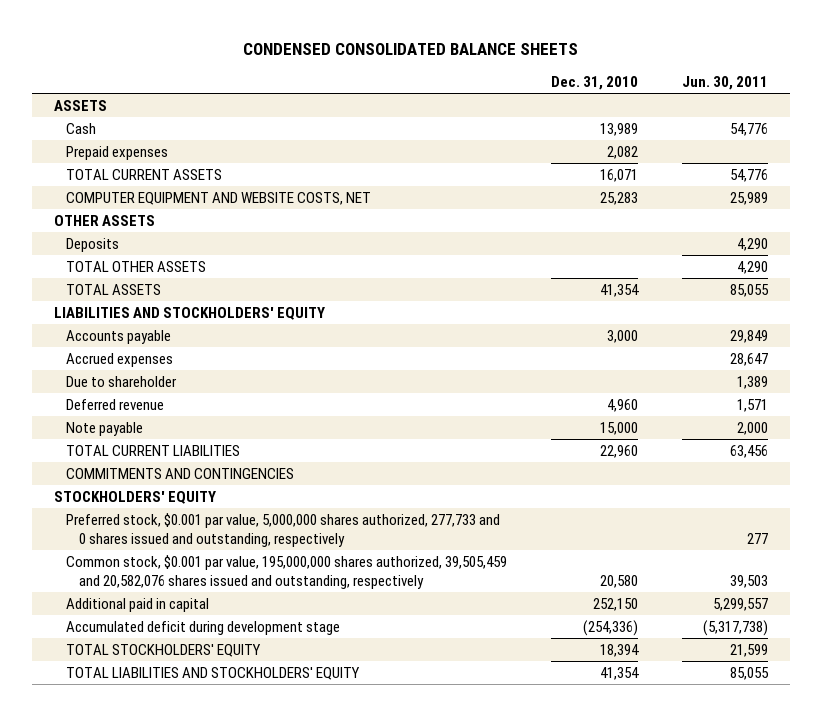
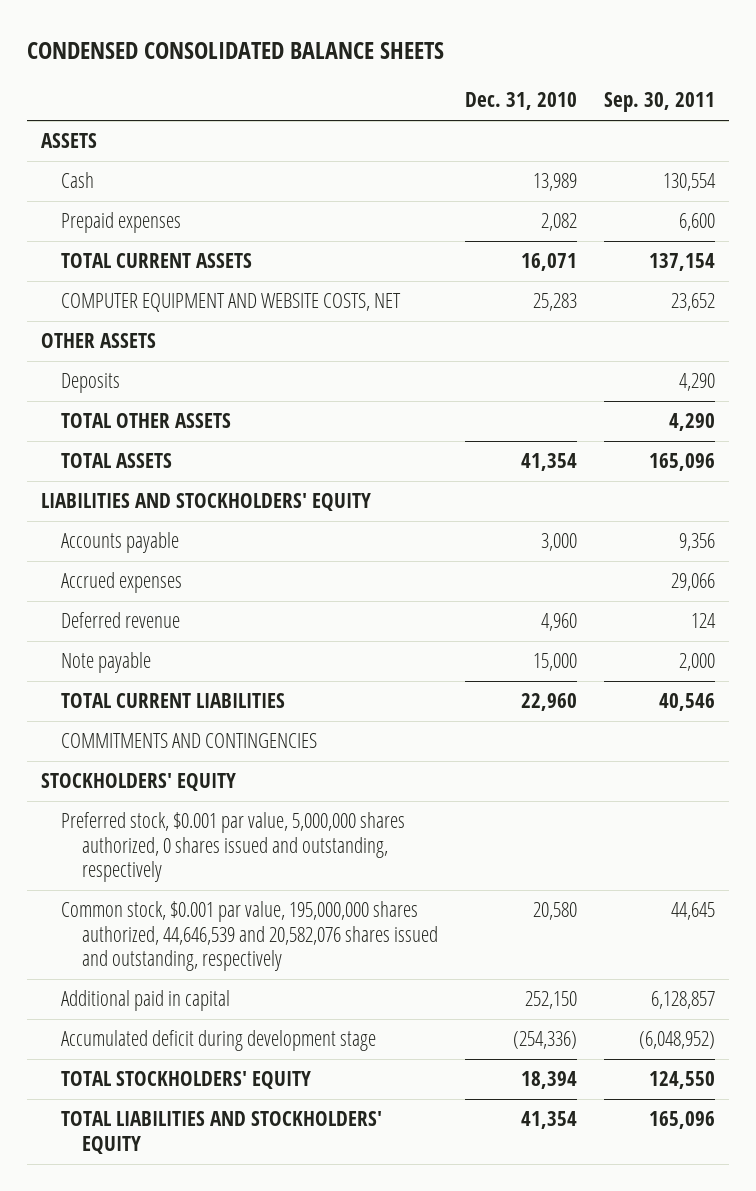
- | Dec. 31, 2010 | Jun. 30, 2011
+ | Dec. 31, 2010 | Sep. 30, 2011
- Due to shareholder | | 1,389
- Preferred stock, $0.001 par value, 5,000,000 shares authorized, 277,733 and 0 shares issued and outstanding, respectively | | 277
- Common stock, $0.001 par value, 195,000,000 shares authorized, 39,505,459 and 20,582,076 shares issued and outstanding, respectively | 20,580 | 39,503
+ Preferred stock, $0.001 par value, 5,000,000 shares authorized, 0 shares issued and outstanding, respectively
+ Common stock, $0.001 par value, 195,000,000 shares authorized, 44,646,539 and 20,582,076 shares issued and outstanding, respectively | 20,580 | 44,645

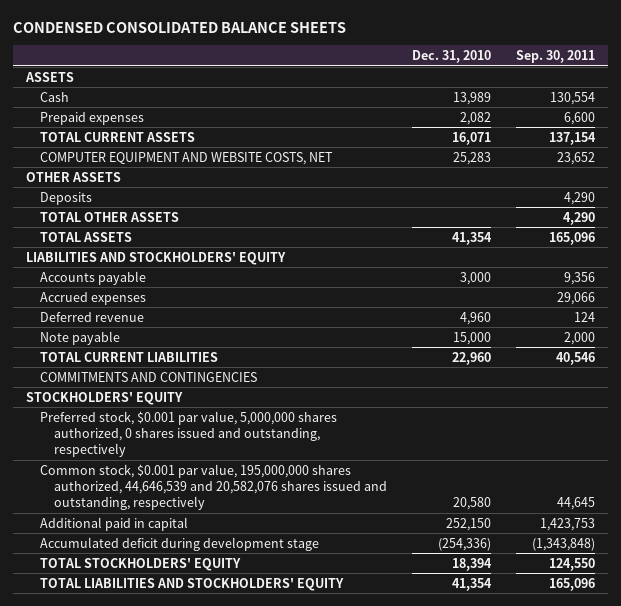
- Additional paid in capital | 252,150 | 6,128,857
- Accumulated deficit during development stage | (254,336) | (6,048,952)
+ Additional paid in capital | 252,150 | 1,423,753
+ Accumulated deficit during development stage | (254,336) | (1,343,848)

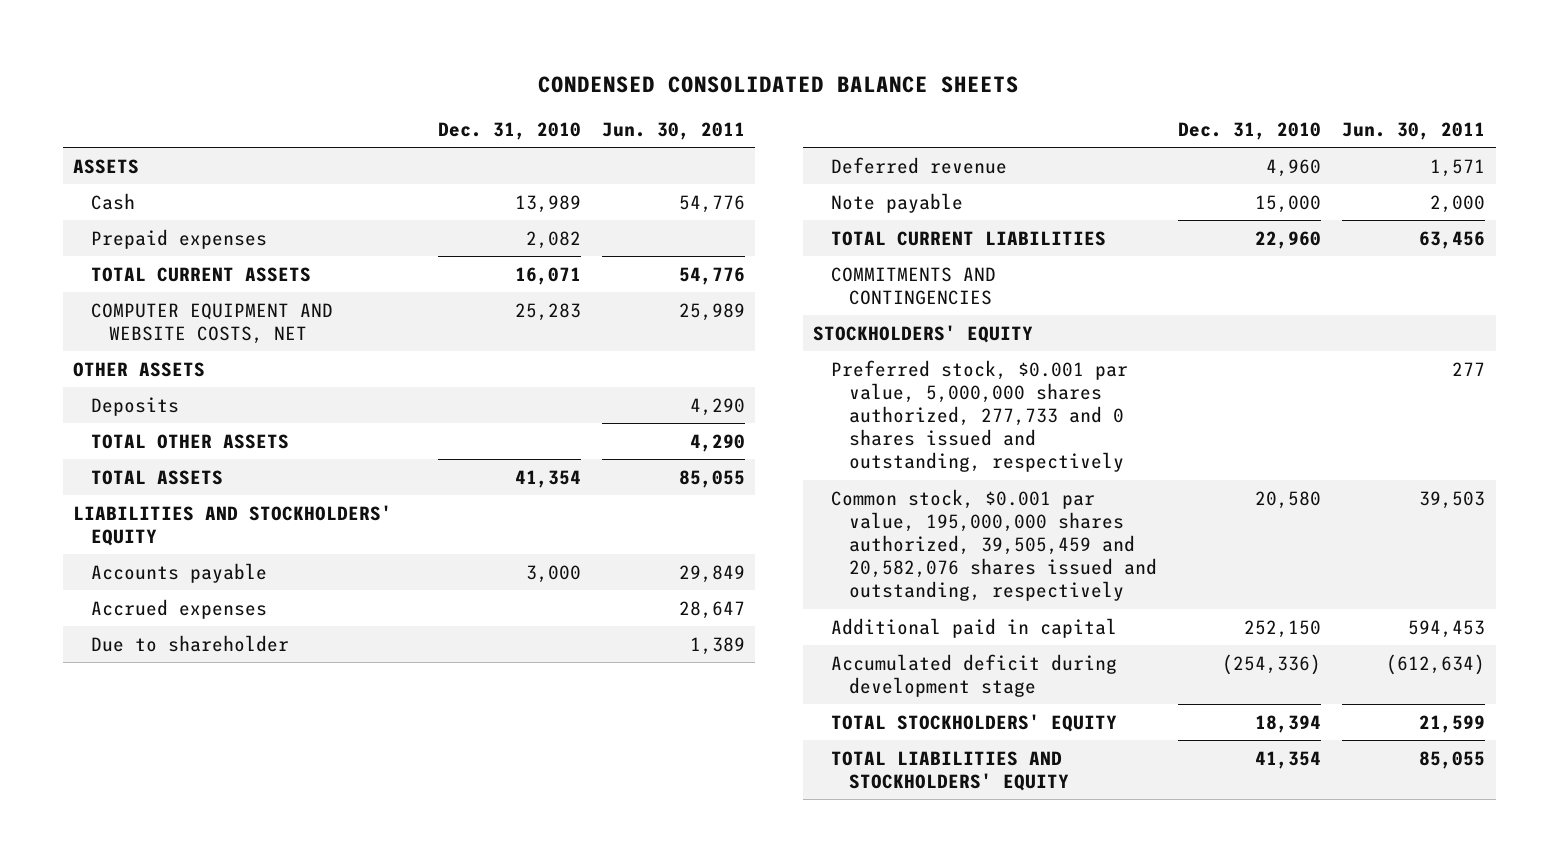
- | Dec. 31, 2010 | Sep. 30, 2011
+ | Dec. 31, 2010 | Jun. 30, 2011
+ Due to shareholder | | 1,389
- Preferred stock, $0.001 par value, 5,000,000 shares authorized, 0 shares issued and outstanding, respectively
- Common stock, $0.001 par value, 195,000,000 shares authorized, 44,646,539 and 20,582,076 shares issued and outstanding, respectively | 20,580 | 44,645
+ Preferred stock, $0.001 par value, 5,000,000 shares authorized, 277,733 and 0 shares issued and outstanding, respectively | | 277
+ Common stock, $0.001 par value, 195,000,000 shares authorized, 39,505,459 and 20,582,076 shares issued and outstanding, respectively | 20,580 | 39,503

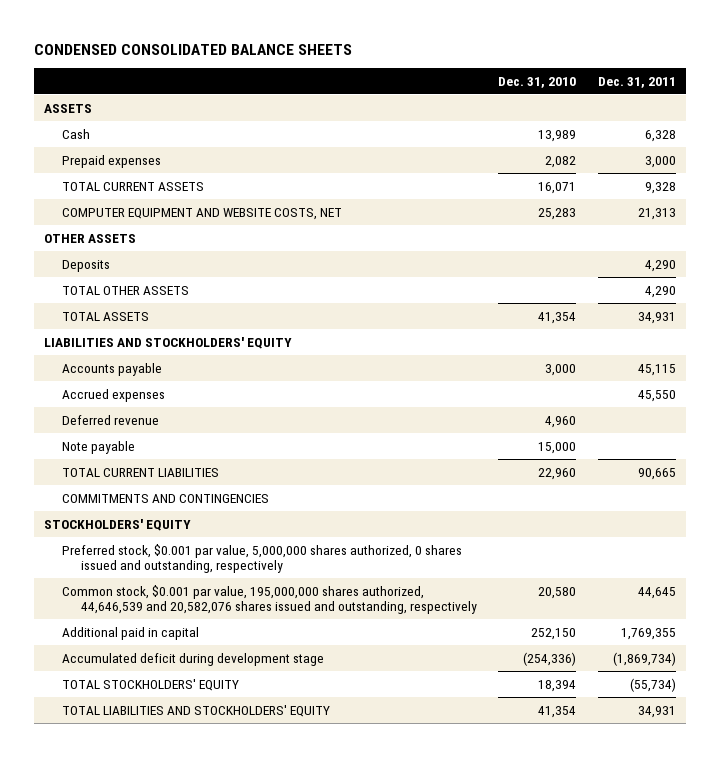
- | Dec. 31, 2010 | Jun. 30, 2011
+ | Dec. 31, 2010 | Dec. 31, 2011
- Due to shareholder | | 1,389
- Preferred stock, $0.001 par value, 5,000,000 shares authorized, 277,733 and 0 shares issued and outstanding, respectively | | 277
- Common stock, $0.001 par value, 195,000,000 shares authorized, 39,505,459 and 20,582,076 shares issued and outstanding, respectively | 20,580 | 39,503
+ Preferred stock, $0.001 par value, 5,000,000 shares authorized, 0 shares issued and outstanding, respectively
+ Common stock, $0.001 par value, 195,000,000 shares authorized, 44,646,539 and 20,582,076 shares issued and outstanding, respectively | 20,580 | 44,645

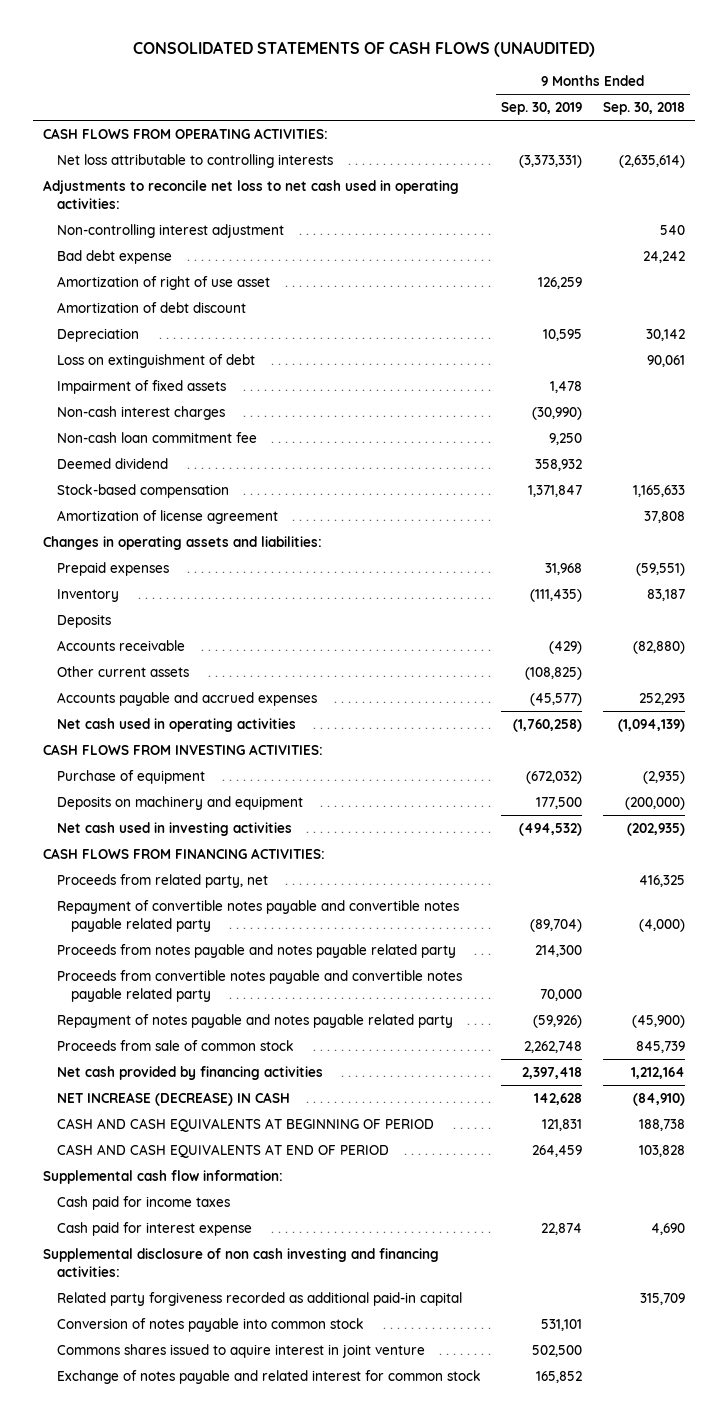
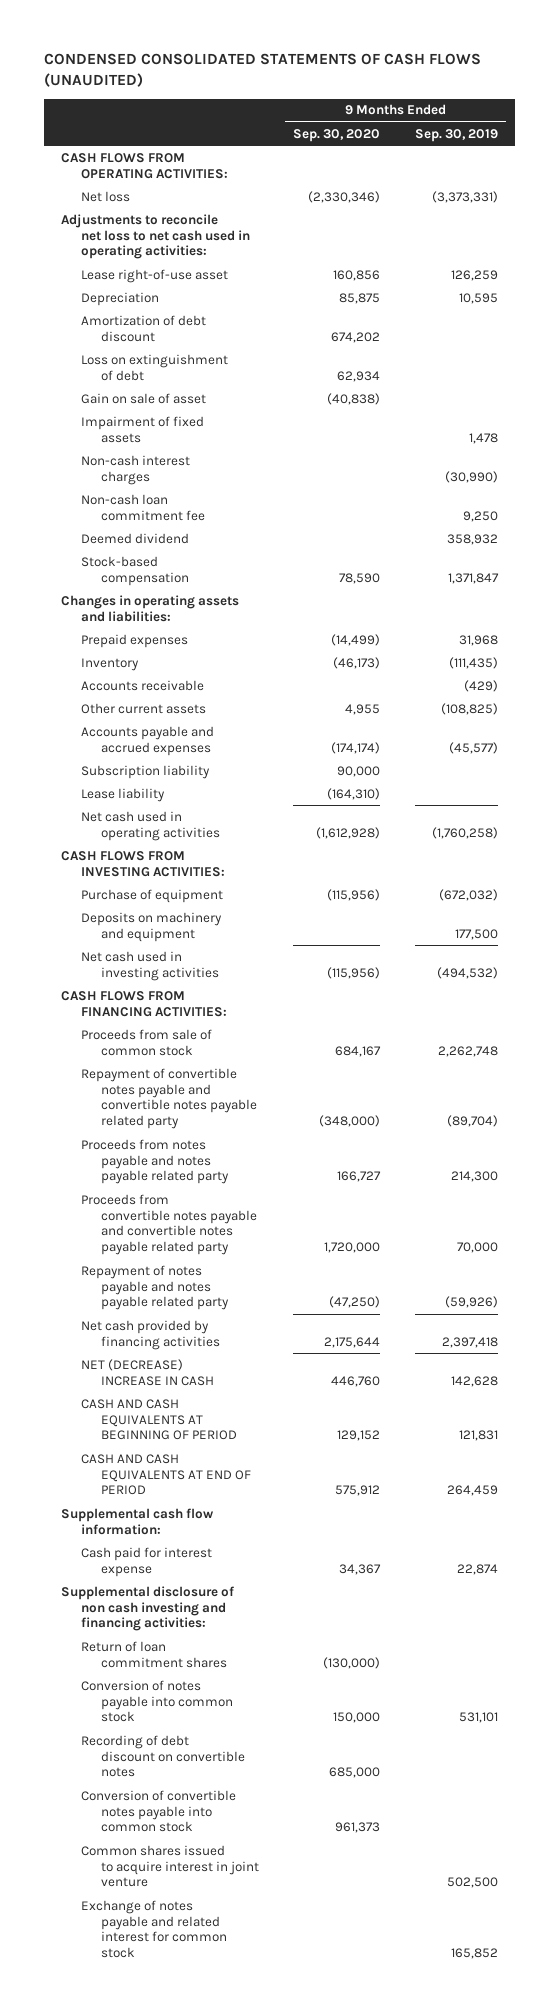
- CONSOLIDATED STATEMENTS OF CASH FLOWS (UNAUDITED)
+ CONDENSED CONSOLIDATED STATEMENTS OF CASH FLOWS (UNAUDITED)
- | 9 Months Ended Sep. 30, 2019 | 9 Months Ended Sep. 30, 2018
+ | 9 Months Ended Sep. 30, 2020 | 9 Months Ended Sep. 30, 2019
- Net loss attributable to controlling interests | (3,373,331) | (2,635,614)
+ Net loss | (2,330,346) | (3,373,331)
- Non-controlling interest adjustment | | 540
- Bad debt expense | | 24,242
- Amortization of right of use asset | 126,259 |
+ Lease right-of-use asset | 160,856 | 126,259
moved down: Amortization of debt discount | 674,202 |
+ Gain on sale of asset | (40,838) |
- Amortization of license agreement | | 37,808
- Deposits
+ Subscription liability | 90,000 |
+ Lease liability | (164,310) |
- Proceeds from related party, net | | 416,325
moved up: Proceeds from sale of common stock | 684,167 | 2,262,748
- NET INCREASE (DECREASE) IN CASH | 142,628 | (84,910)
+ NET (DECREASE) INCREASE IN CASH | 446,760 | 142,628
- Cash paid for income taxes
- Related party forgiveness recorded as additional paid-in capital | | 315,709
+ Return of loan commitment shares | (130,000) |
- Commons shares issued to aquire interest in joint venture | 502,500 |
+ Recording of debt discount on convertible notes | 685,000 |
+ Conversion of convertible notes payable into common stock | 961,373 |
+ Common shares issued to acquire interest in joint venture | | 502,500

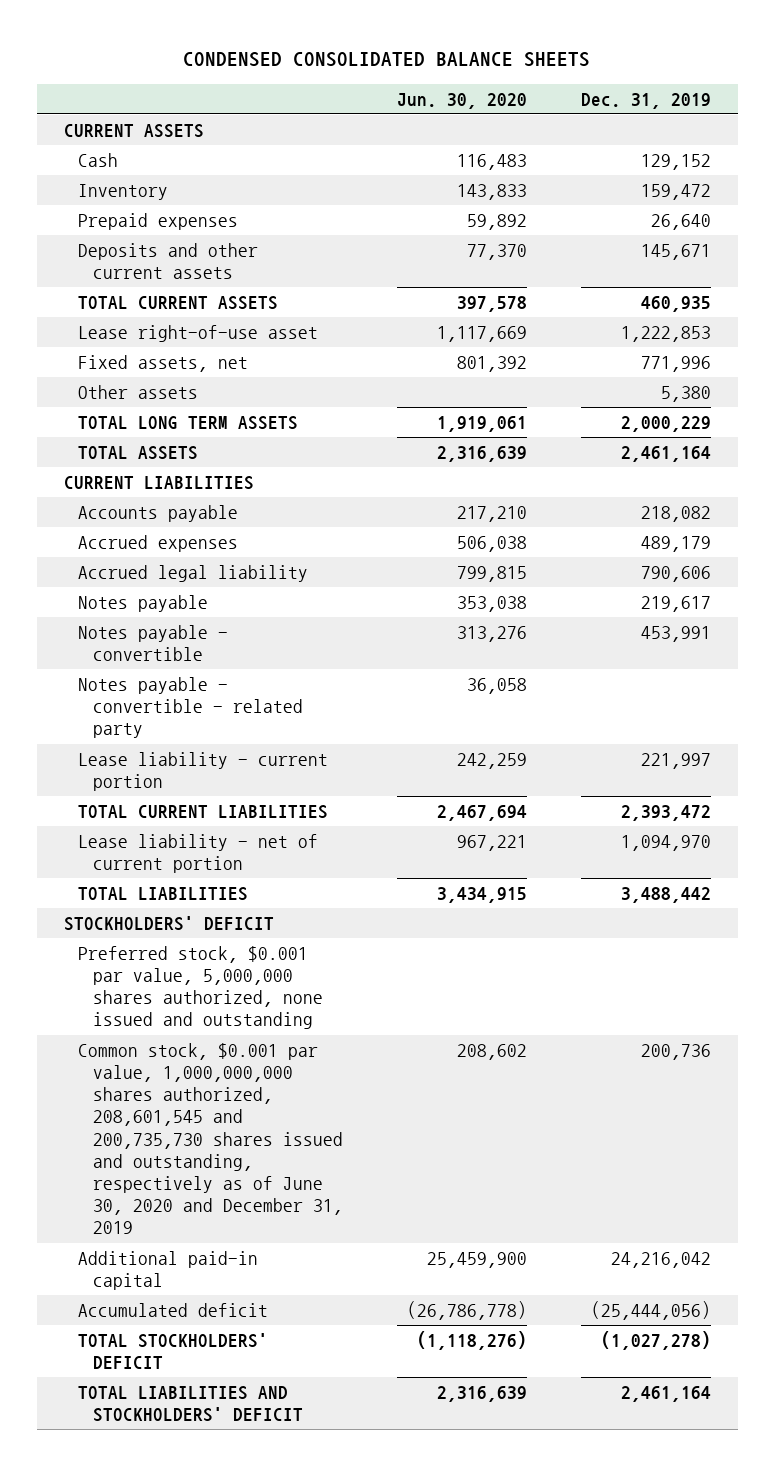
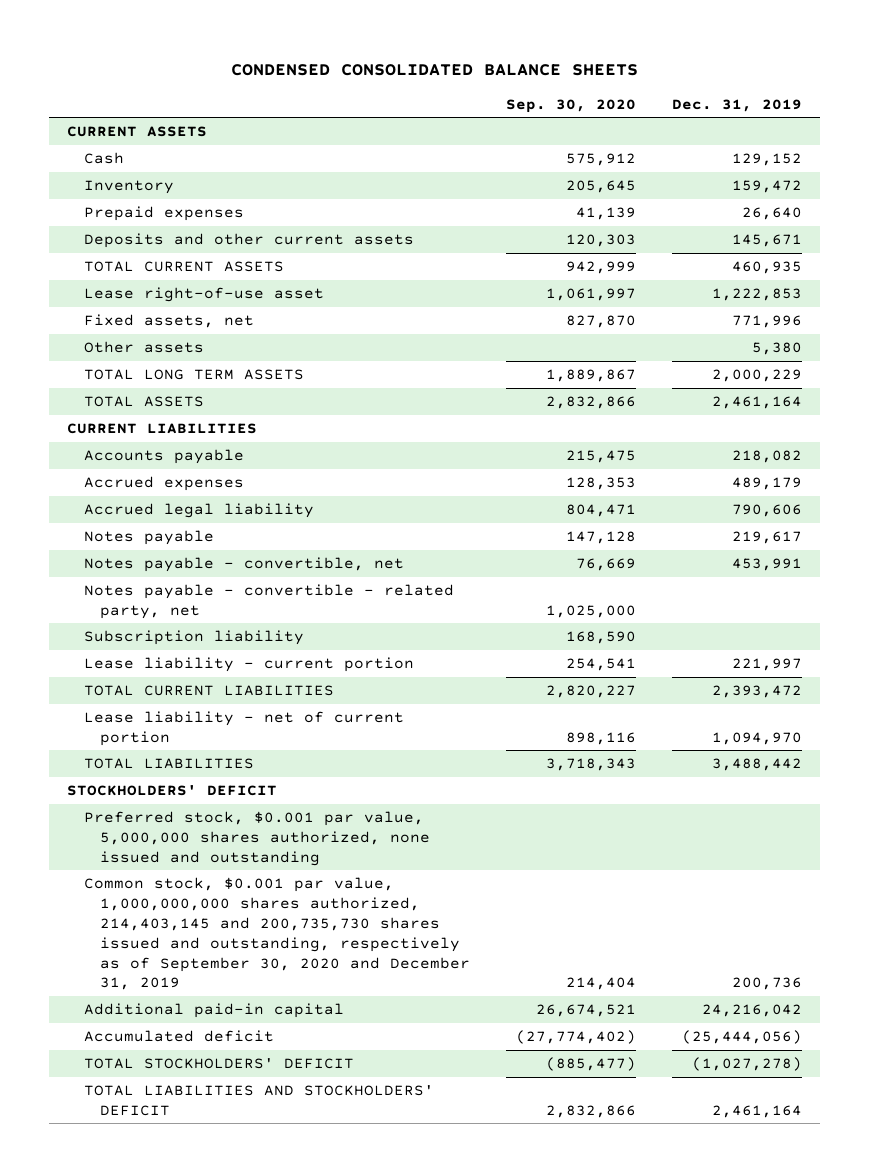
- | Jun. 30, 2020 | Dec. 31, 2019
+ | Sep. 30, 2020 | Dec. 31, 2019
- Notes payable - convertible | 313,276 | 453,991
- Notes payable - convertible - related party | 36,058 |
+ Notes payable - convertible, net | 76,669 | 453,991
+ Notes payable - convertible - related party, net | 1,025,000 |
+ Subscription liability | 168,590 |
- Common stock, $0.001 par value, 1,000,000,000 shares authorized, 208,601,545 and 200,735,730 shares issued and outstanding, respectively as of June 30, 2020 and December 31, 2019 | 208,602 | 200,736
+ Common stock, $0.001 par value, 1,000,000,000 shares authorized, 214,403,145 and 200,735,730 shares issued and outstanding, respectively as of September 30, 2020 and December 31, 2019 | 214,404 | 200,736

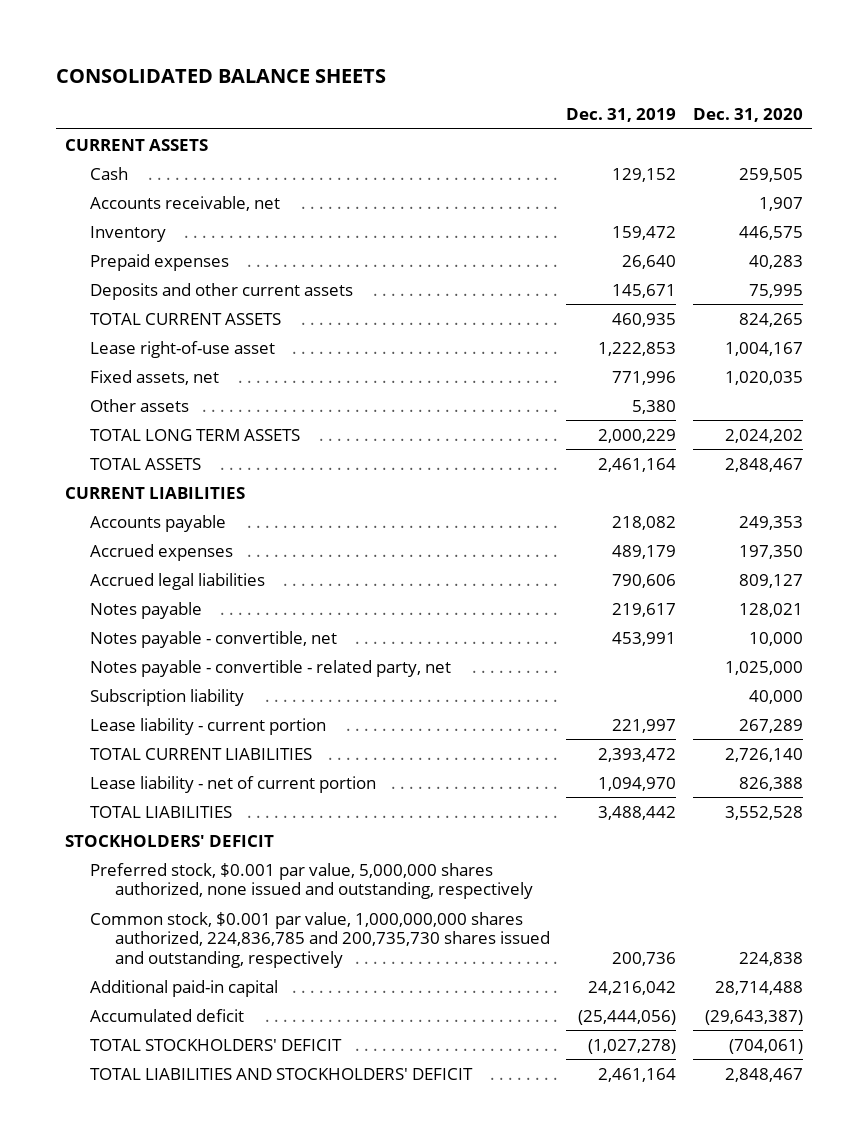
- CONDENSED CONSOLIDATED BALANCE SHEETS
+ CONSOLIDATED BALANCE SHEETS
- | Sep. 30, 2020 | Dec. 31, 2019
+ | Dec. 31, 2019 | Dec. 31, 2020
+ Accounts receivable, net | | 1,907
- Accrued legal liability | 804,471 | 790,606
+ Accrued legal liabilities | 790,606 | 809,127
- Preferred stock, $0.001 par value, 5,000,000 shares authorized, none issued and outstanding
- Common stock, $0.001 par value, 1,000,000,000 shares authorized, 214,403,145 and 200,735,730 shares issued and outstanding, respectively as of September 30, 2020 and December 31, 2019 | 214,404 | 200,736
+ Preferred stock, $0.001 par value, 5,000,000 shares authorized, none issued and outstanding, respectively
+ Common stock, $0.001 par value, 1,000,000,000 shares authorized, 224,836,785 and 200,735,730 shares issued and outstanding, respectively | 200,736 | 224,838

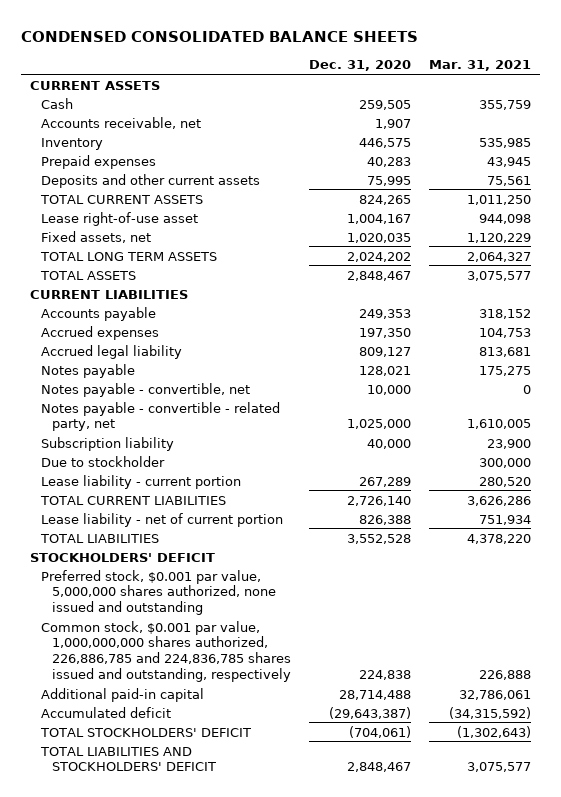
- CONSOLIDATED BALANCE SHEETS
+ CONDENSED CONSOLIDATED BALANCE SHEETS
- | Dec. 31, 2019 | Dec. 31, 2020
+ | Dec. 31, 2020 | Mar. 31, 2021
- Other assets | 5,380 |
- Accrued legal liabilities | 790,606 | 809,127
+ Accrued legal liability | 809,127 | 813,681
+ Due to stockholder | | 300,000
- Preferred stock, $0.001 par value, 5,000,000 shares authorized, none issued and outstanding, respectively
- Common stock, $0.001 par value, 1,000,000,000 shares authorized, 224,836,785 and 200,735,730 shares issued and outstanding, respectively | 200,736 | 224,838
+ Preferred stock, $0.001 par value, 5,000,000 shares authorized, none issued and outstanding
+ Common stock, $0.001 par value, 1,000,000,000 shares authorized, 226,886,785 and 224,836,785 shares issued and outstanding, respectively | 224,838 | 226,888

